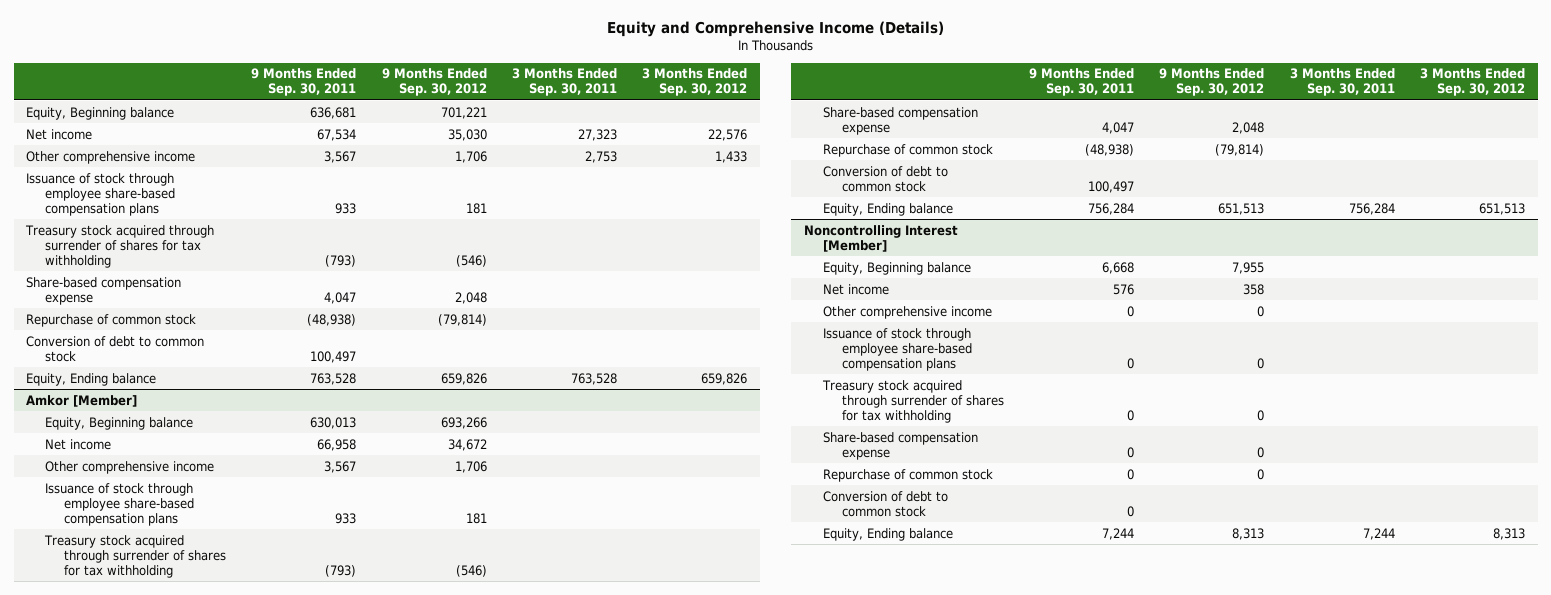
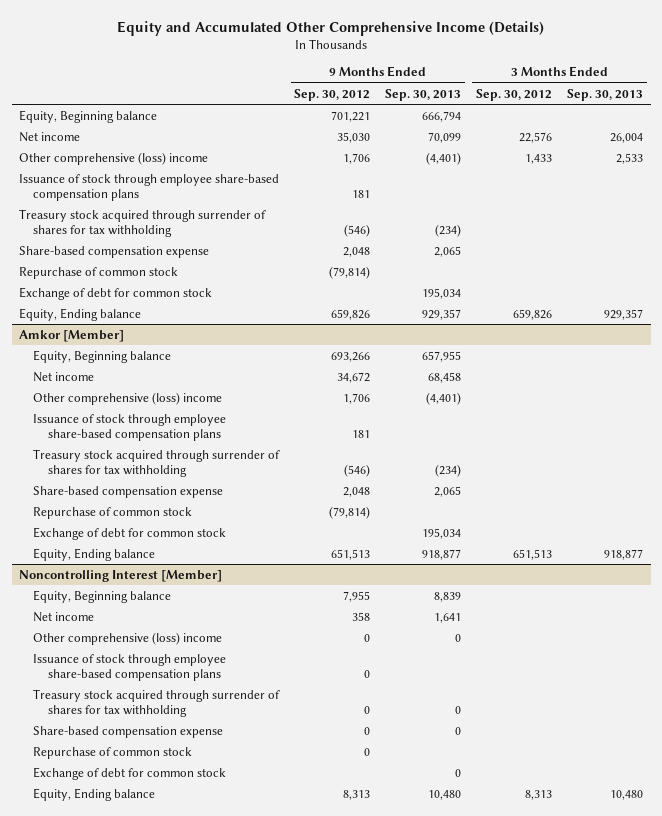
- Equity and Comprehensive Income (Details)
+ Equity and Accumulated Other Comprehensive Income (Details)
- | 9 Months Ended Sep. 30, 2011 | 9 Months Ended Sep. 30, 2012 | 3 Months Ended Sep. 30, 2011 | 3 Months Ended Sep. 30, 2012
+ | 9 Months Ended Sep. 30, 2012 | 9 Months Ended Sep. 30, 2013 | 3 Months Ended Sep. 30, 2012 | 3 Months Ended Sep. 30, 2013
- Other comprehensive income | 3,567 | 1,706 | 2,753 | 1,433
+ Other comprehensive (loss) income | 1,706 | (4,401) | 1,433 | 2,533
- Conversion of debt to common stock | 100,497 | | |
+ Exchange of debt for common stock | | 195,034 | |
@ Amkor [Member]
- Other comprehensive income | 3,567 | 1,706 | |
+ Other comprehensive (loss) income | 1,706 | (4,401) | |
- Conversion of debt to common stock | 100,497 | | |
+ Exchange of debt for common stock | | 195,034 | |
@ Noncontrolling Interest [Member]
- Other comprehensive income | 0 | 0 | |
+ Other comprehensive (loss) income | 0 | 0 | |
- Conversion of debt to common stock | 0 | | |
+ Exchange of debt for common stock | | 0 | |

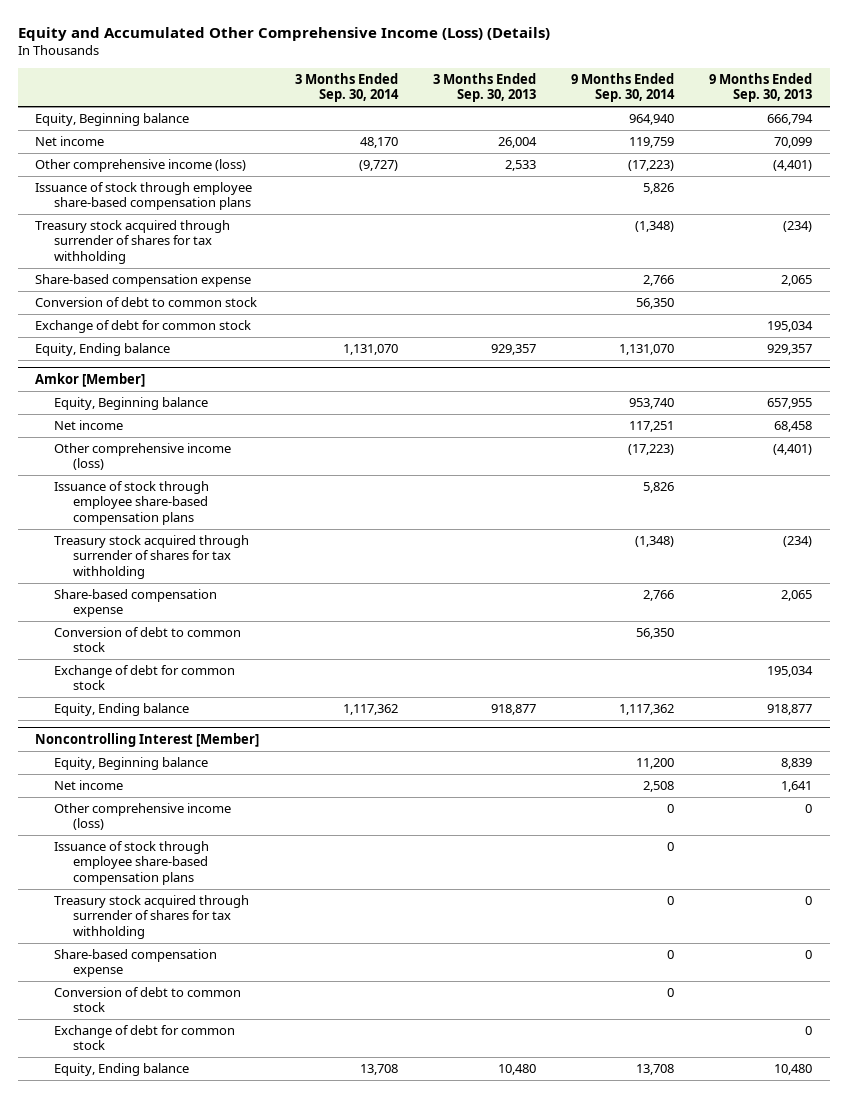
- Equity and Accumulated Other Comprehensive Income (Details)
+ Equity and Accumulated Other Comprehensive Income (Loss) (Details)
- | 9 Months Ended Sep. 30, 2012 | 9 Months Ended Sep. 30, 2013 | 3 Months Ended Sep. 30, 2012 | 3 Months Ended Sep. 30, 2013
+ | 3 Months Ended Sep. 30, 2014 | 3 Months Ended Sep. 30, 2013 | 9 Months Ended Sep. 30, 2014 | 9 Months Ended Sep. 30, 2013
- Other comprehensive (loss) income | 1,706 | (4,401) | 1,433 | 2,533
+ Other comprehensive income (loss) | (9,727) | 2,533 | (17,223) | (4,401)
- Repurchase of common stock | (79,814) | | |
+ Conversion of debt to common stock | | | 56,350 |
@ Amkor [Member]
- Other comprehensive (loss) income | 1,706 | (4,401) | |
+ Other comprehensive income (loss) | | | (17,223) | (4,401)
- Repurchase of common stock | (79,814) | | |
+ Conversion of debt to common stock | | | 56,350 |
@ Noncontrolling Interest [Member]
- Other comprehensive (loss) income | 0 | 0 | |
+ Other comprehensive income (loss) | | | 0 | 0
- Repurchase of common stock | 0 | | |
+ Conversion of debt to common stock | | | 0 |

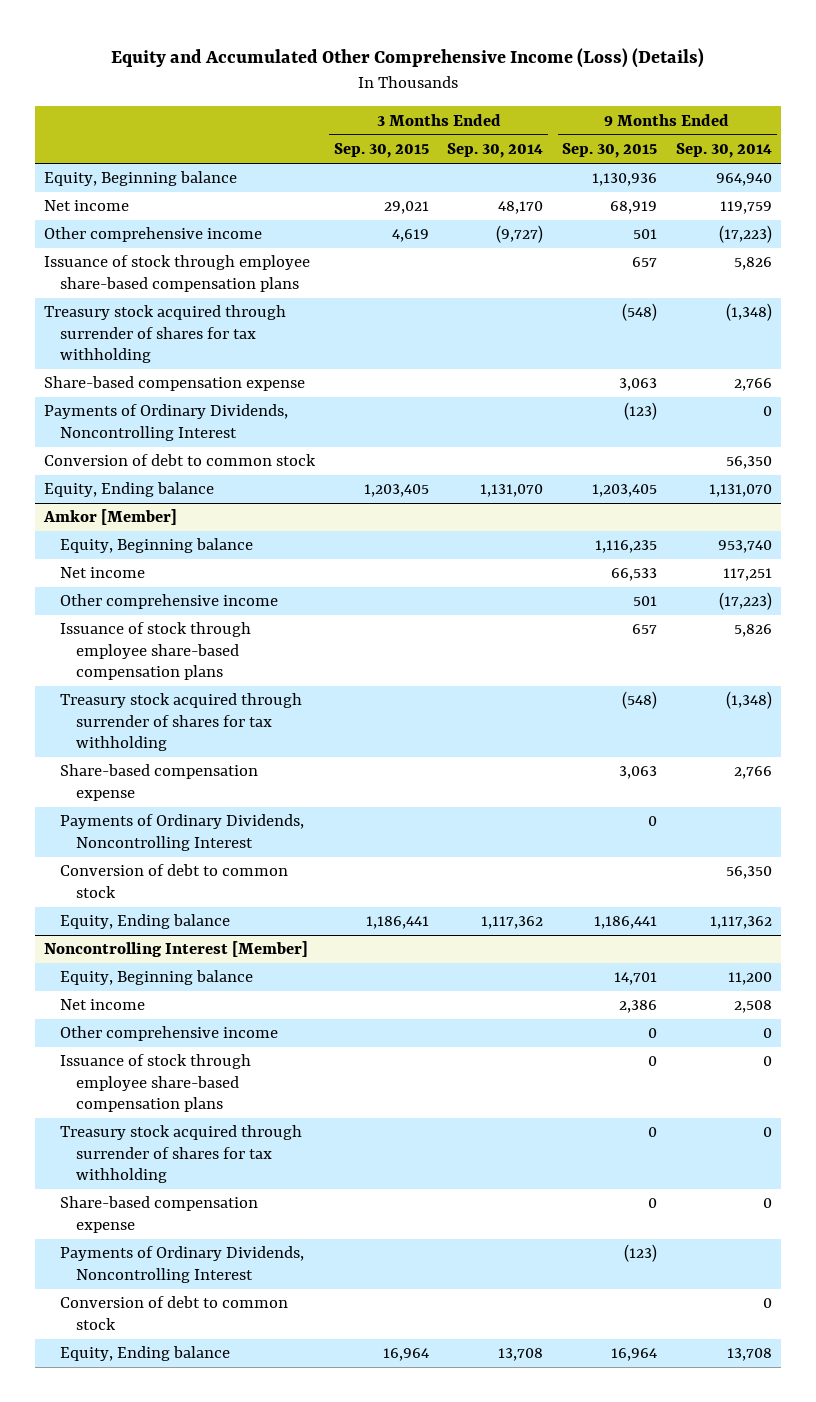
- | 3 Months Ended Sep. 30, 2014 | 3 Months Ended Sep. 30, 2013 | 9 Months Ended Sep. 30, 2014 | 9 Months Ended Sep. 30, 2013
+ | 3 Months Ended Sep. 30, 2015 | 3 Months Ended Sep. 30, 2014 | 9 Months Ended Sep. 30, 2015 | 9 Months Ended Sep. 30, 2014
- Other comprehensive income (loss) | (9,727) | 2,533 | (17,223) | (4,401)
+ Other comprehensive income | 4,619 | (9,727) | 501 | (17,223)
+ Payments of Ordinary Dividends, Noncontrolling Interest | | | (123) | 0
- Exchange of debt for common stock | | | | 195,034
@ Amkor [Member]
- Other comprehensive income (loss) | | | (17,223) | (4,401)
+ Other comprehensive income | | | 501 | (17,223)
+ Payments of Ordinary Dividends, Noncontrolling Interest | | | 0 |
- Exchange of debt for common stock | | | | 195,034
@ Noncontrolling Interest [Member]
- Other comprehensive income (loss) | | | 0 | 0
+ Other comprehensive income | | | 0 | 0
+ Payments of Ordinary Dividends, Noncontrolling Interest | | | (123) |
- Exchange of debt for common stock | | | | 0

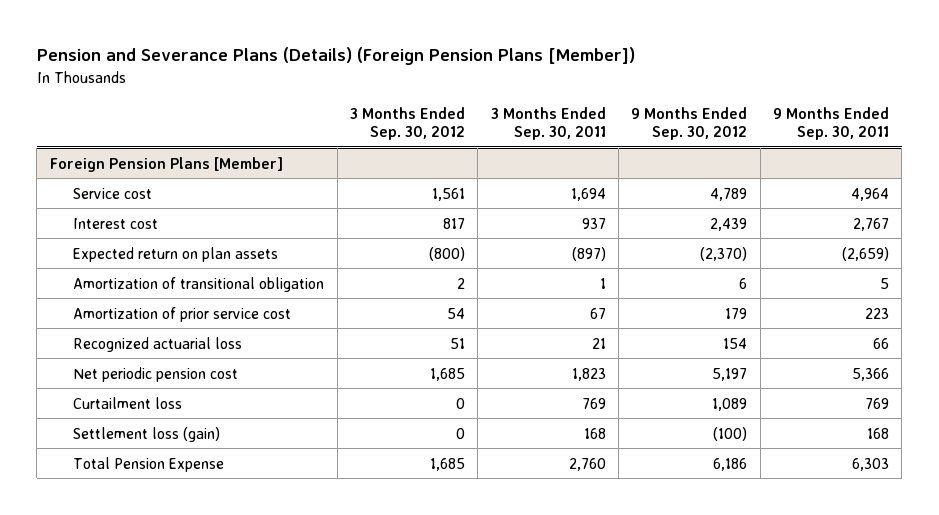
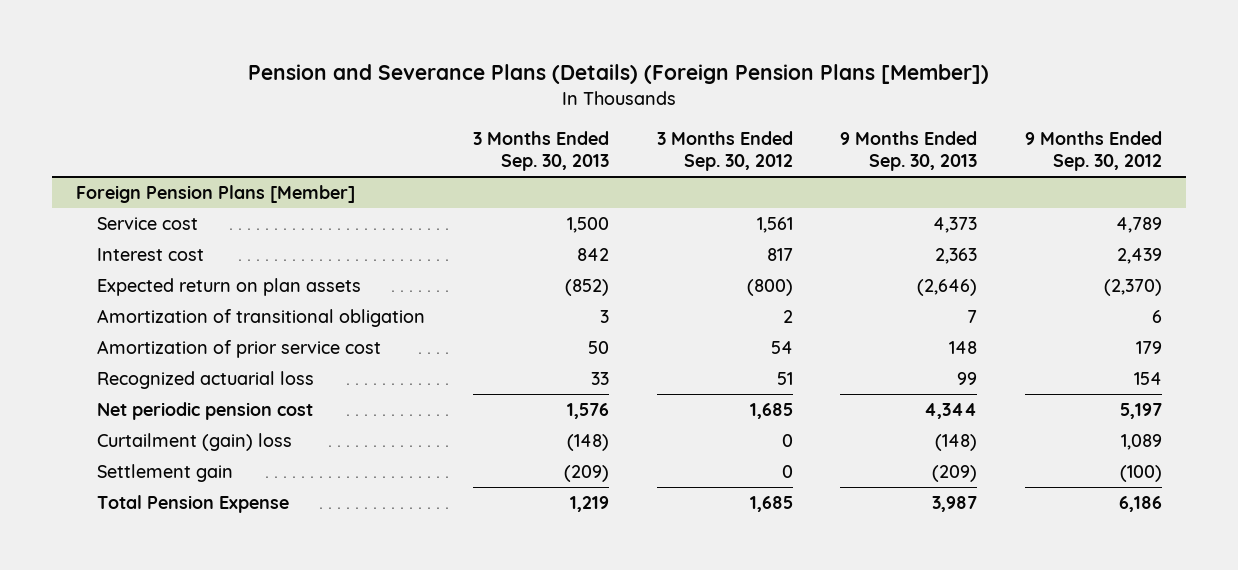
- | 3 Months Ended Sep. 30, 2012 | 3 Months Ended Sep. 30, 2011 | 9 Months Ended Sep. 30, 2012 | 9 Months Ended Sep. 30, 2011
+ | 3 Months Ended Sep. 30, 2013 | 3 Months Ended Sep. 30, 2012 | 9 Months Ended Sep. 30, 2013 | 9 Months Ended Sep. 30, 2012
@ Foreign Pension Plans [Member]
- Curtailment loss | 0 | 769 | 1,089 | 769
- Settlement loss (gain) | 0 | 168 | (100) | 168
+ Curtailment (gain) loss | (148) | 0 | (148) | 1,089
+ Settlement gain | (209) | 0 | (209) | (100)

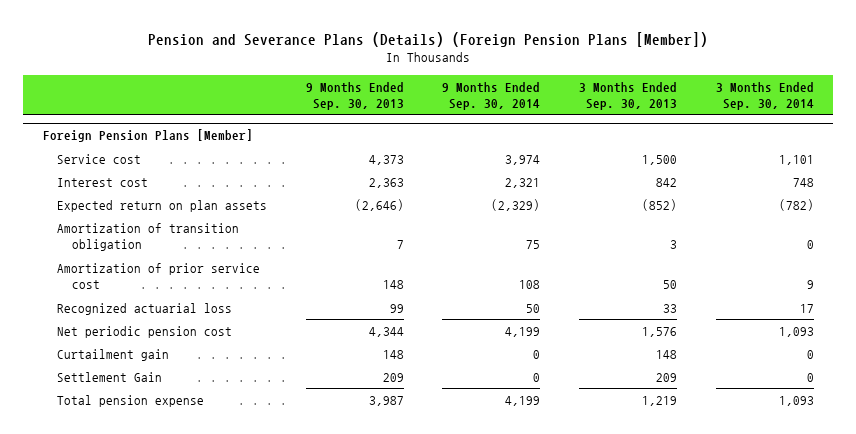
- | 3 Months Ended Sep. 30, 2013 | 3 Months Ended Sep. 30, 2012 | 9 Months Ended Sep. 30, 2013 | 9 Months Ended Sep. 30, 2012
+ | 9 Months Ended Sep. 30, 2013 | 9 Months Ended Sep. 30, 2014 | 3 Months Ended Sep. 30, 2013 | 3 Months Ended Sep. 30, 2014
@ Foreign Pension Plans [Member]
- Amortization of transitional obligation | 3 | 2 | 7 | 6
+ Amortization of transition obligation | 7 | 75 | 3 | 0
- Curtailment (gain) loss | (148) | 0 | (148) | 1,089
- Settlement gain | (209) | 0 | (209) | (100)
- Total Pension Expense | 1,219 | 1,685 | 3,987 | 6,186
+ Curtailment gain | 148 | 0 | 148 | 0
+ Settlement Gain | 209 | 0 | 209 | 0
+ Total pension expense | 3,987 | 4,199 | 1,219 | 1,093

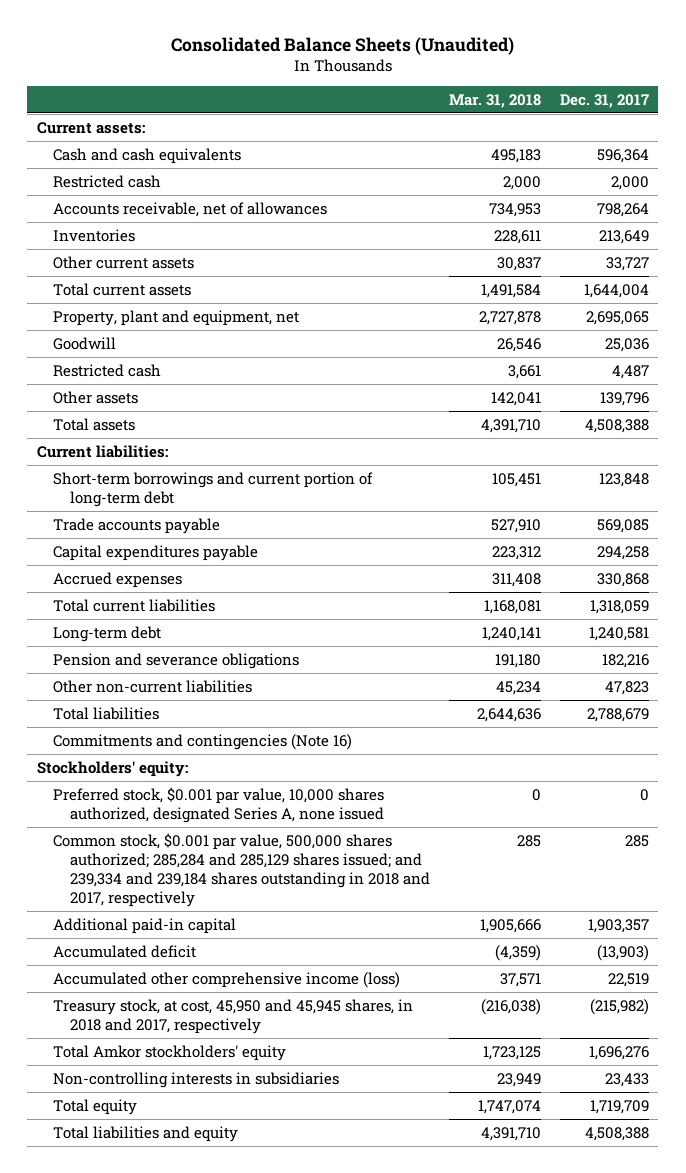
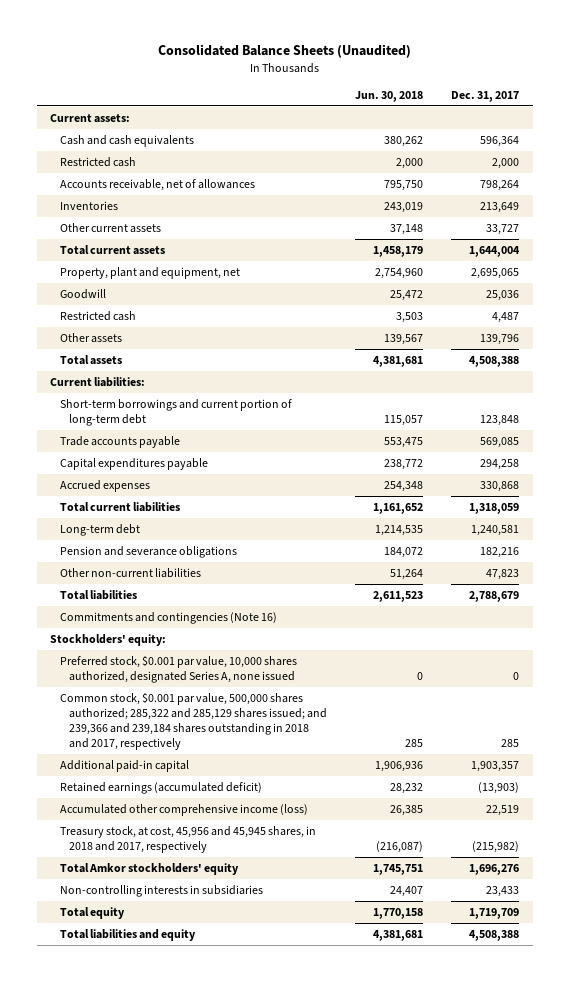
- | Mar. 31, 2018 | Dec. 31, 2017
+ | Jun. 30, 2018 | Dec. 31, 2017
- Common stock, $0.001 par value, 500,000 shares authorized; 285,284 and 285,129 shares issued; and 239,334 and 239,184 shares outstanding in 2018 and 2017, respectively | 285 | 285
+ Common stock, $0.001 par value, 500,000 shares authorized; 285,322 and 285,129 shares issued; and 239,366 and 239,184 shares outstanding in 2018 and 2017, respectively | 285 | 285
- Accumulated deficit | (4,359) | (13,903)
+ Retained earnings (accumulated deficit) | 28,232 | (13,903)
- Treasury stock, at cost, 45,950 and 45,945 shares, in 2018 and 2017, respectively | (216,038) | (215,982)
+ Treasury stock, at cost, 45,956 and 45,945 shares, in 2018 and 2017, respectively | (216,087) | (215,982)

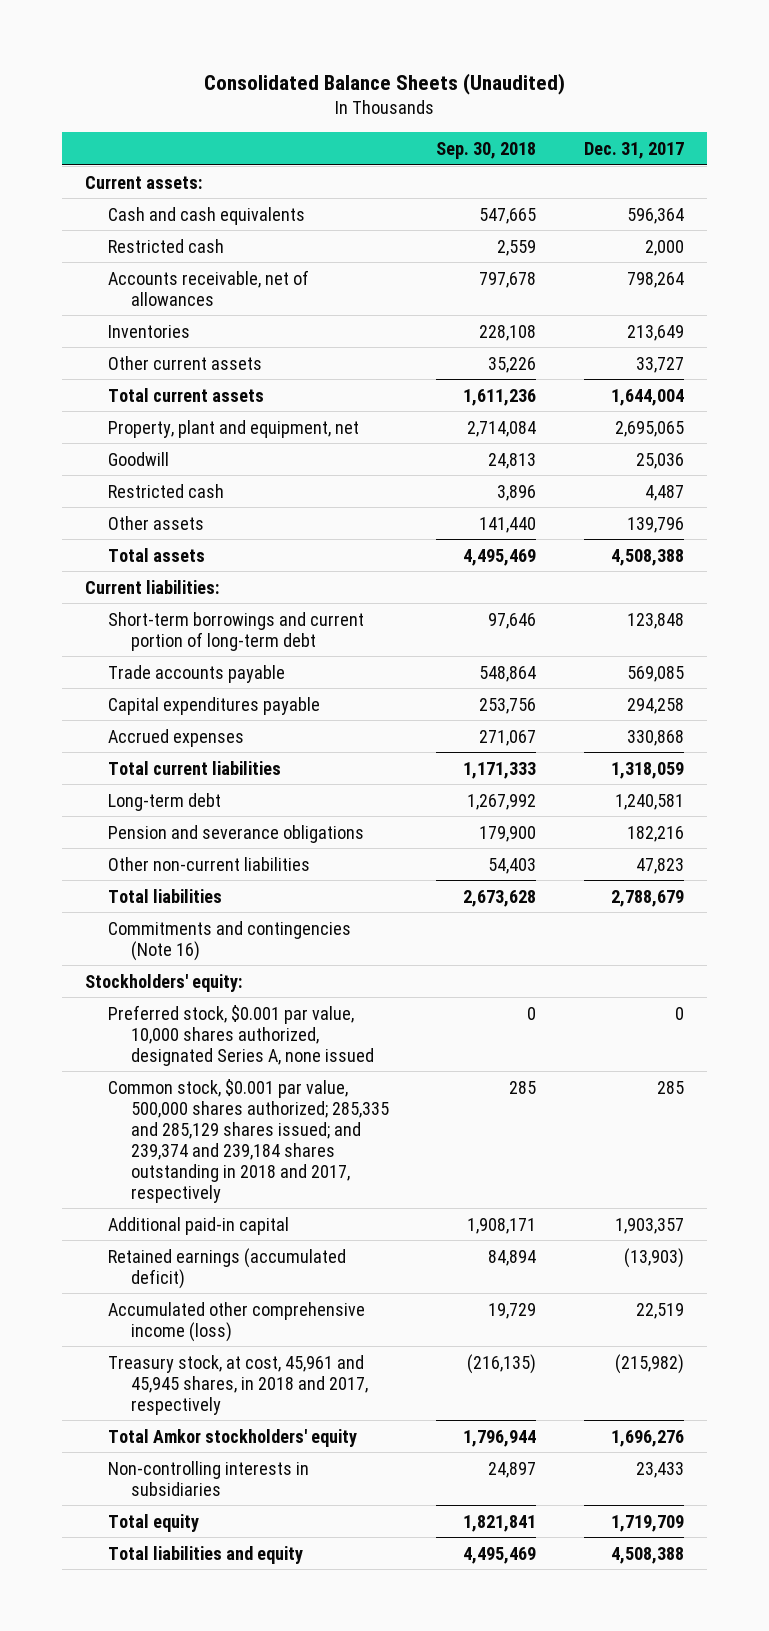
- | Jun. 30, 2018 | Dec. 31, 2017
+ | Sep. 30, 2018 | Dec. 31, 2017
- Common stock, $0.001 par value, 500,000 shares authorized; 285,322 and 285,129 shares issued; and 239,366 and 239,184 shares outstanding in 2018 and 2017, respectively | 285 | 285
+ Common stock, $0.001 par value, 500,000 shares authorized; 285,335 and 285,129 shares issued; and 239,374 and 239,184 shares outstanding in 2018 and 2017, respectively | 285 | 285
- Treasury stock, at cost, 45,956 and 45,945 shares, in 2018 and 2017, respectively | (216,087) | (215,982)
+ Treasury stock, at cost, 45,961 and 45,945 shares, in 2018 and 2017, respectively | (216,135) | (215,982)

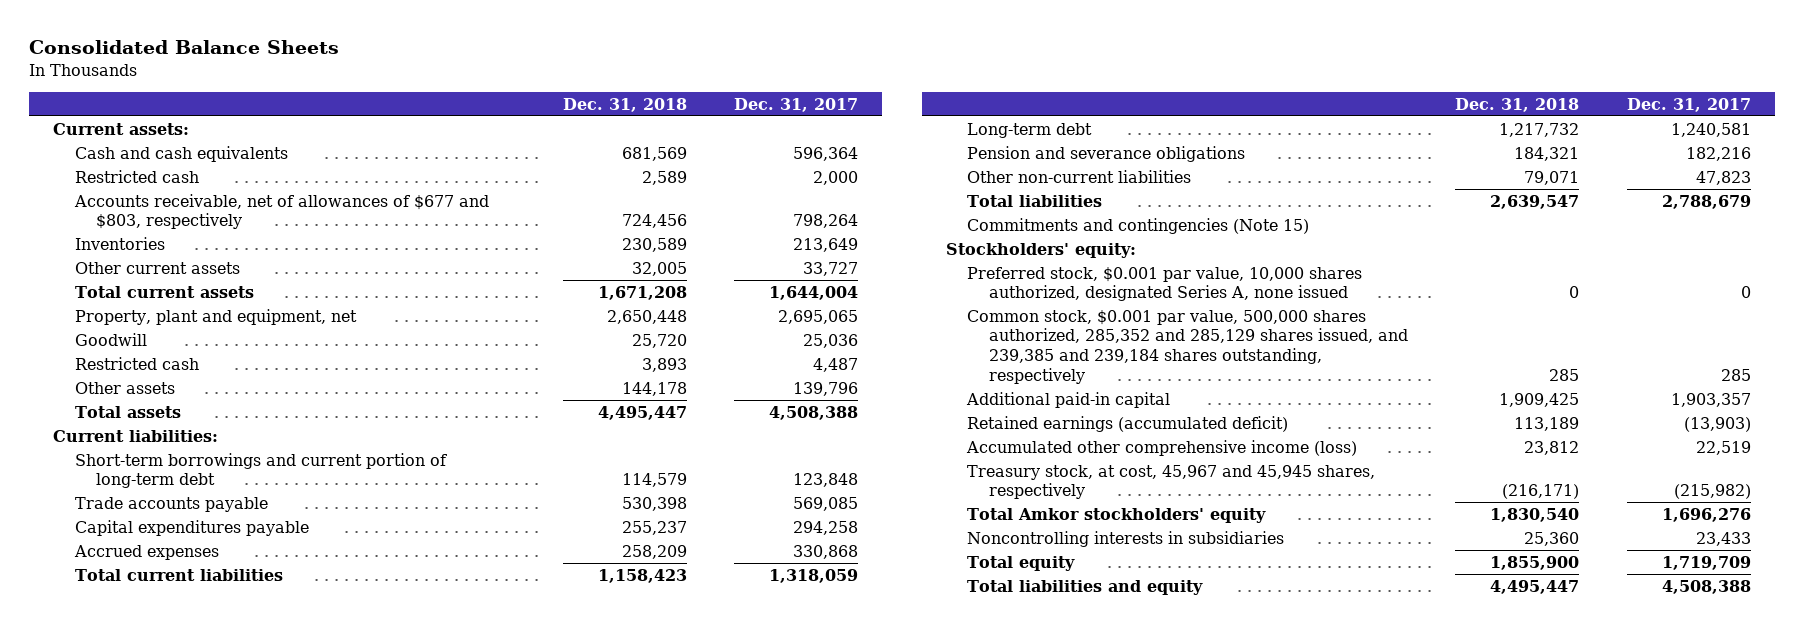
- Consolidated Balance Sheets (Unaudited)
+ Consolidated Balance Sheets
- | Sep. 30, 2018 | Dec. 31, 2017
+ | Dec. 31, 2018 | Dec. 31, 2017
- Accounts receivable, net of allowances | 797,678 | 798,264
+ Accounts receivable, net of allowances of $677 and $803, respectively | 724,456 | 798,264
- Commitments and contingencies (Note 16)
+ Commitments and contingencies (Note 15)
- Common stock, $0.001 par value, 500,000 shares authorized; 285,335 and 285,129 shares issued; and 239,374 and 239,184 shares outstanding in 2018 and 2017, respectively | 285 | 285
+ Common stock, $0.001 par value, 500,000 shares authorized, 285,352 and 285,129 shares issued, and 239,385 and 239,184 shares outstanding, respectively | 285 | 285
- Treasury stock, at cost, 45,961 and 45,945 shares, in 2018 and 2017, respectively | (216,135) | (215,982)
+ Treasury stock, at cost, 45,967 and 45,945 shares, respectively | (216,171) | (215,982)
- Non-controlling interests in subsidiaries | 24,897 | 23,433
+ Noncontrolling interests in subsidiaries | 25,360 | 23,433

